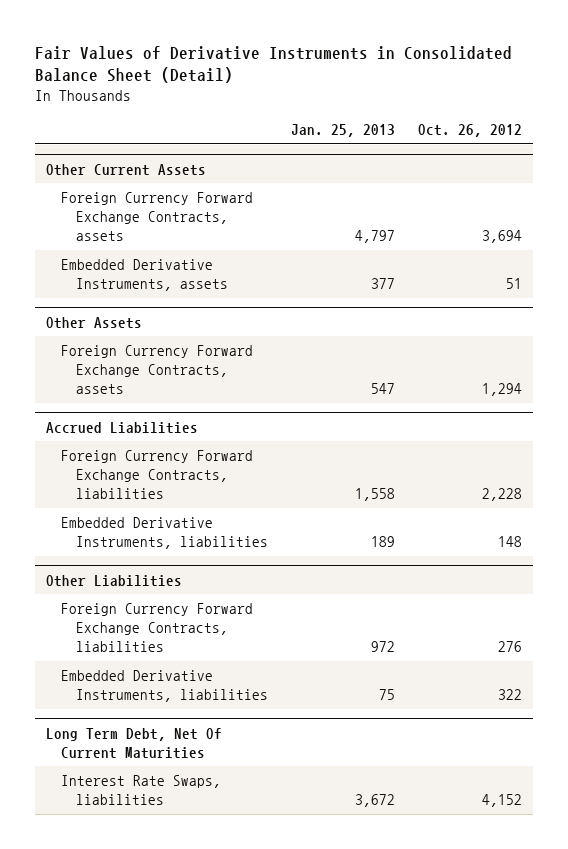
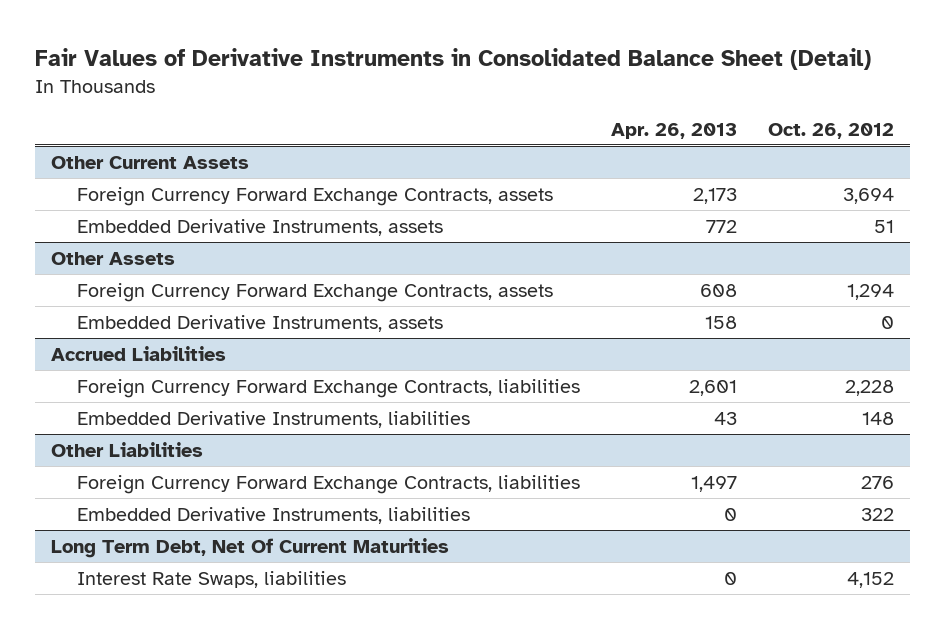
- | Jan. 25, 2013 | Oct. 26, 2012
+ | Apr. 26, 2013 | Oct. 26, 2012
@ Other Assets
+ Embedded Derivative Instruments, assets | 158 | 0

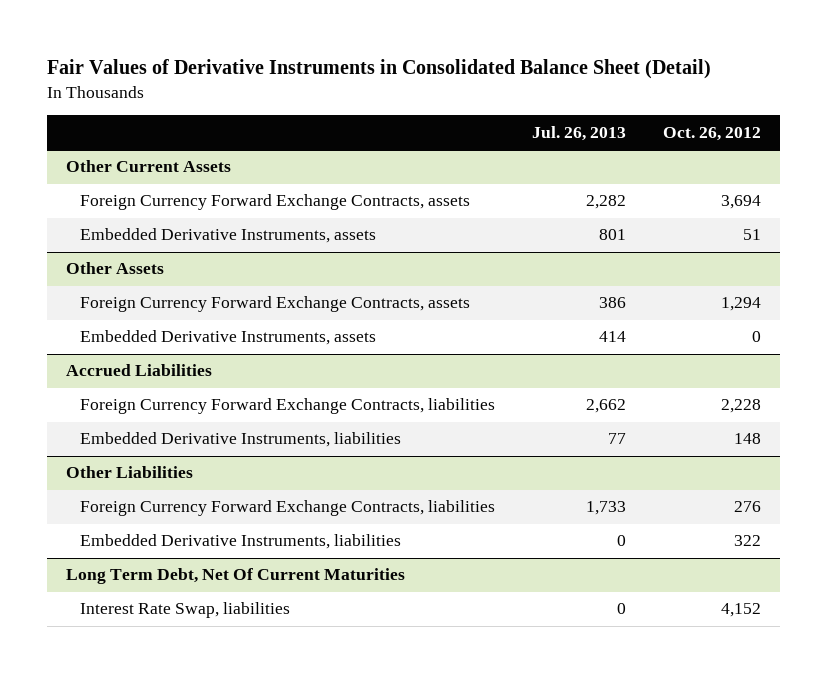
- | Apr. 26, 2013 | Oct. 26, 2012
+ | Jul. 26, 2013 | Oct. 26, 2012
@ Long Term Debt, Net Of Current Maturities
- Interest Rate Swaps, liabilities | 0 | 4,152
+ Interest Rate Swap, liabilities | 0 | 4,152

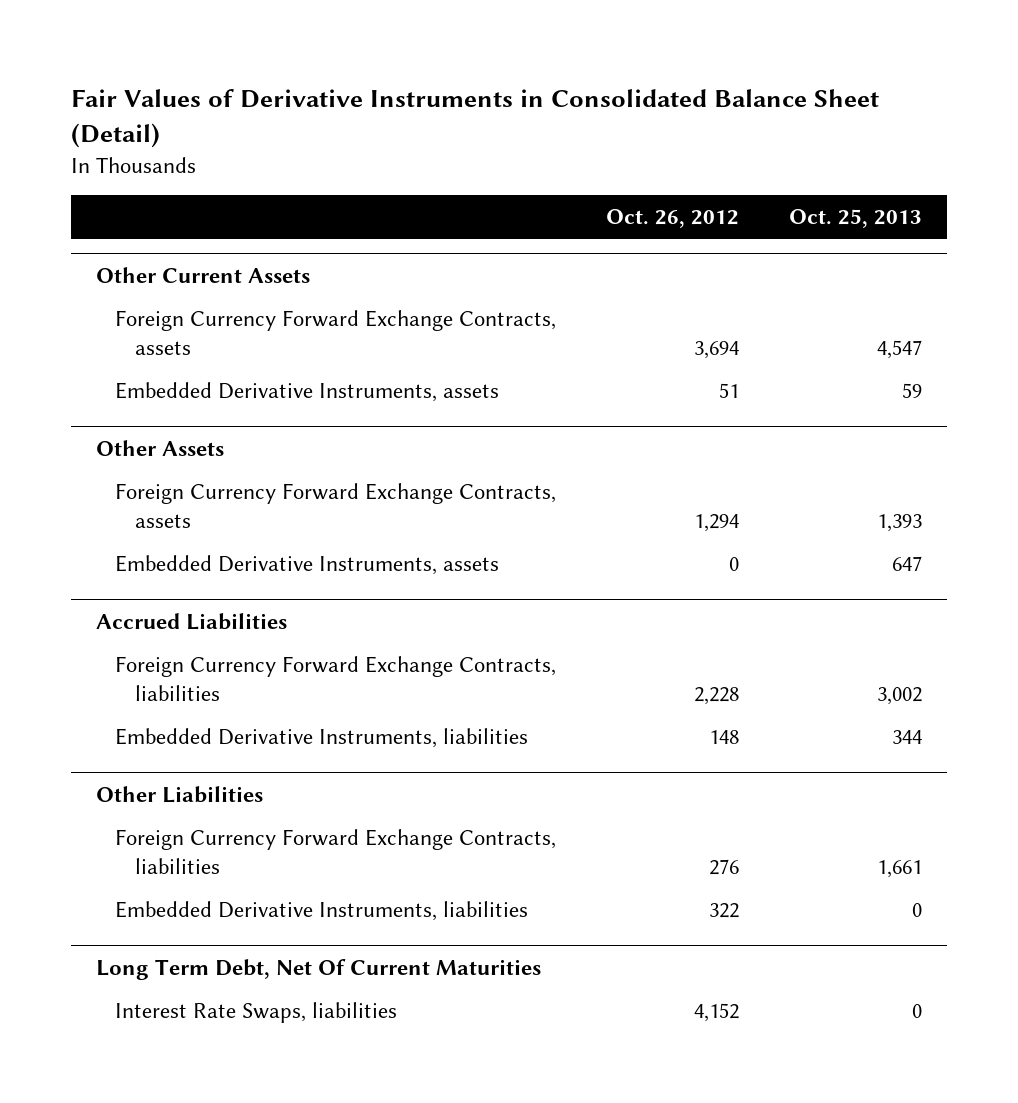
- | Jul. 26, 2013 | Oct. 26, 2012
+ | Oct. 26, 2012 | Oct. 25, 2013
@ Long Term Debt, Net Of Current Maturities
- Interest Rate Swap, liabilities | 0 | 4,152
+ Interest Rate Swaps, liabilities | 4,152 | 0

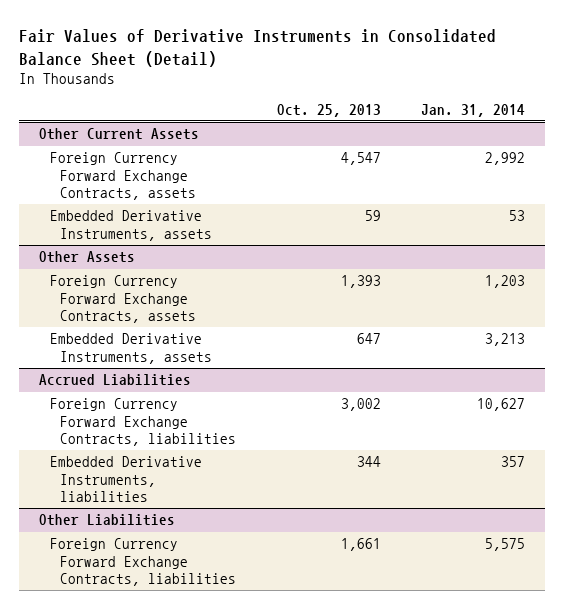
- | Oct. 26, 2012 | Oct. 25, 2013
+ | Oct. 25, 2013 | Jan. 31, 2014
@ Other Liabilities
- Embedded Derivative Instruments, liabilities | 322 | 0
- Long Term Debt, Net Of Current Maturities
- Interest Rate Swaps, liabilities | 4,152 | 0

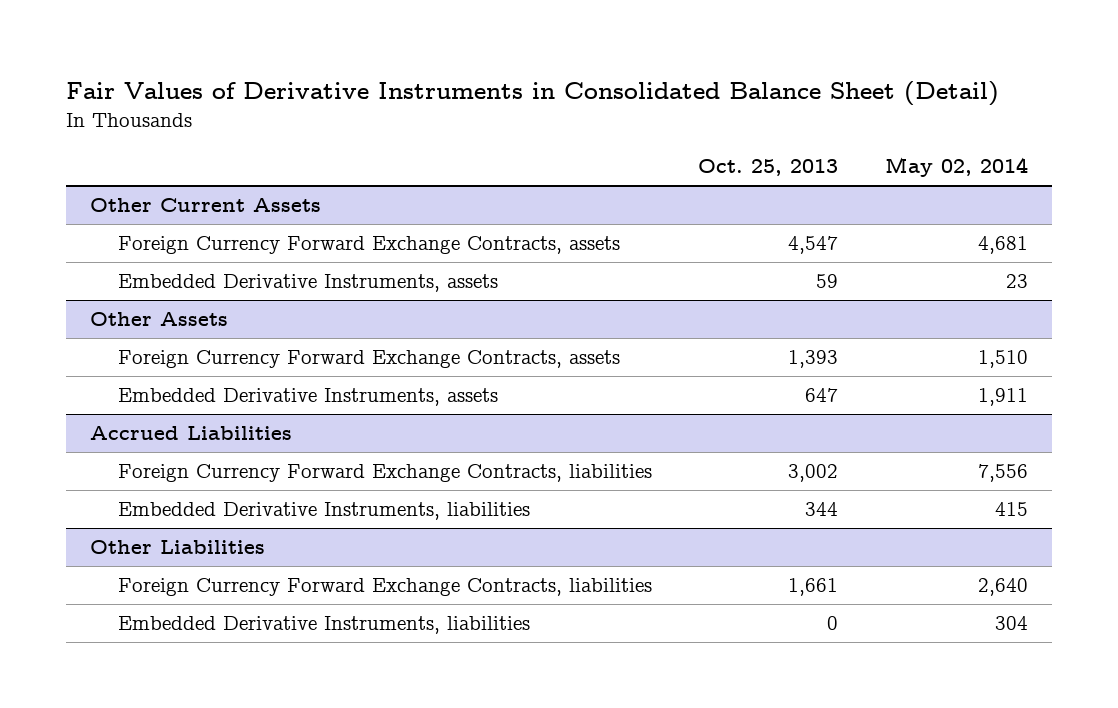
- | Oct. 25, 2013 | Jan. 31, 2014
+ | Oct. 25, 2013 | May 02, 2014
@ Other Liabilities
+ Embedded Derivative Instruments, liabilities | 0 | 304

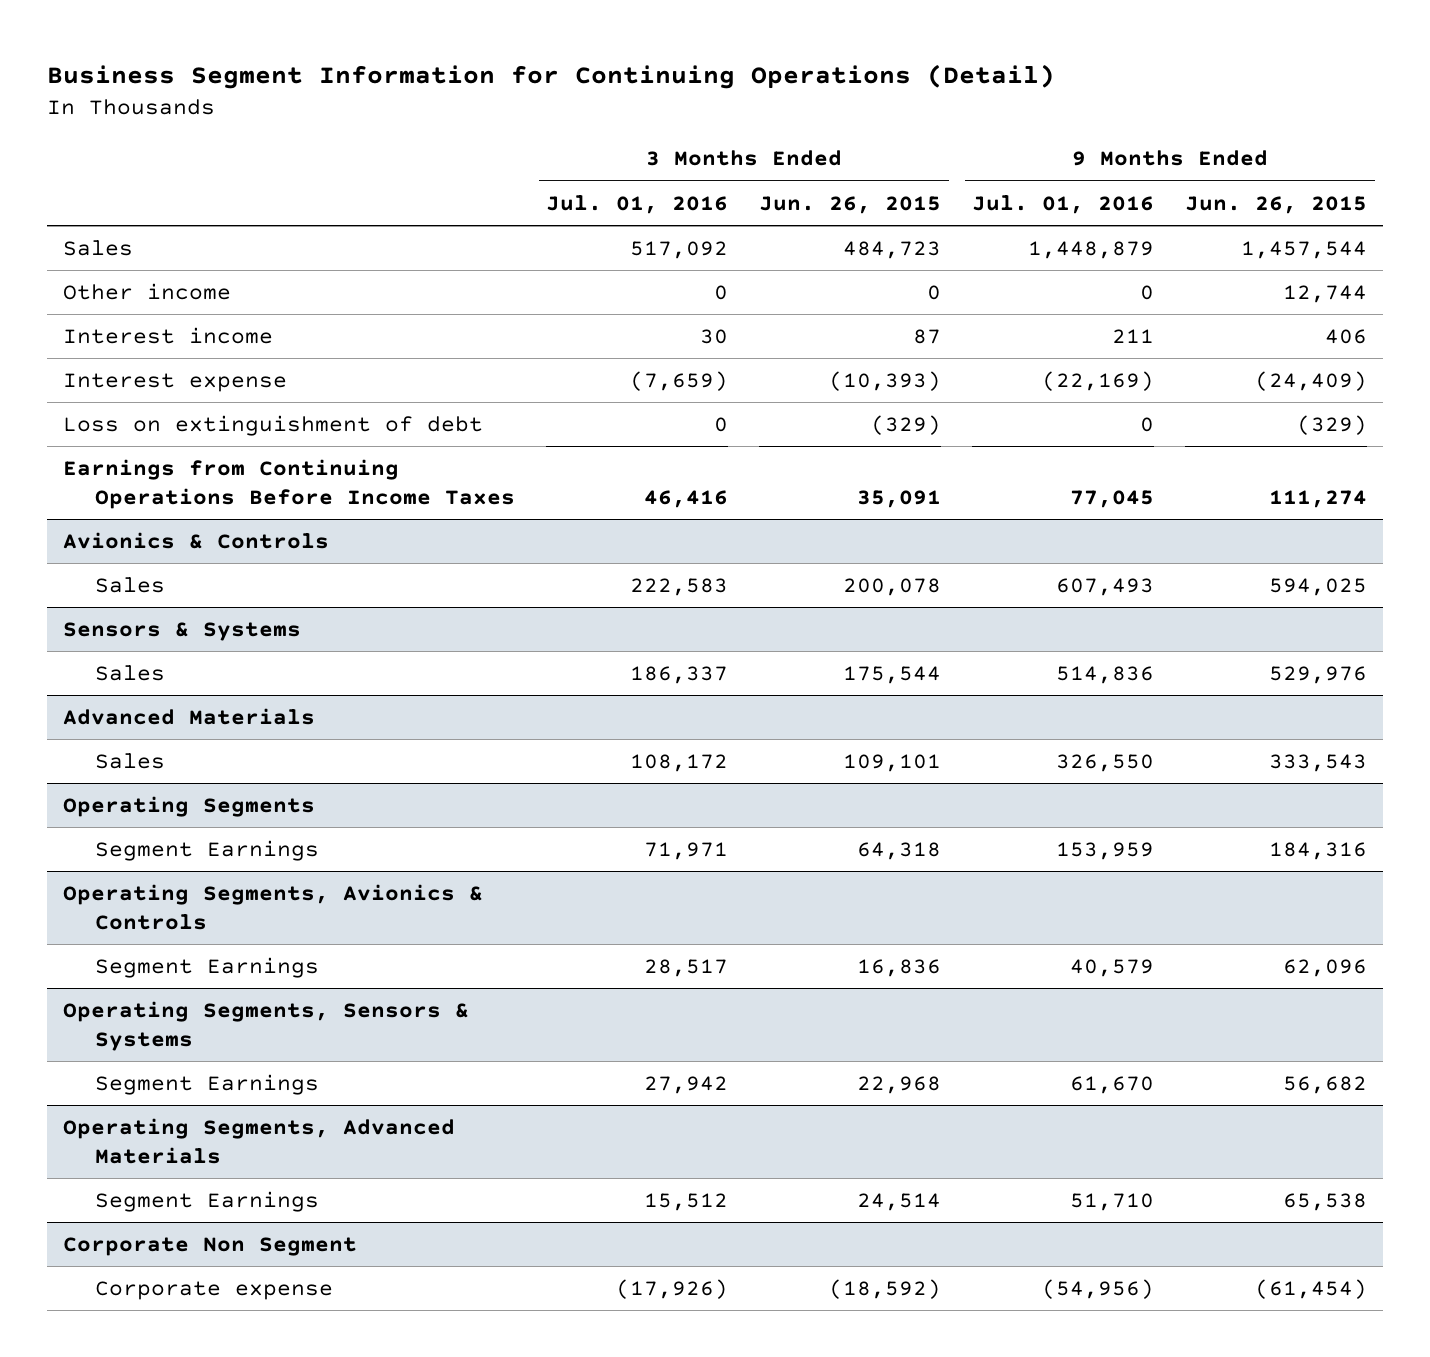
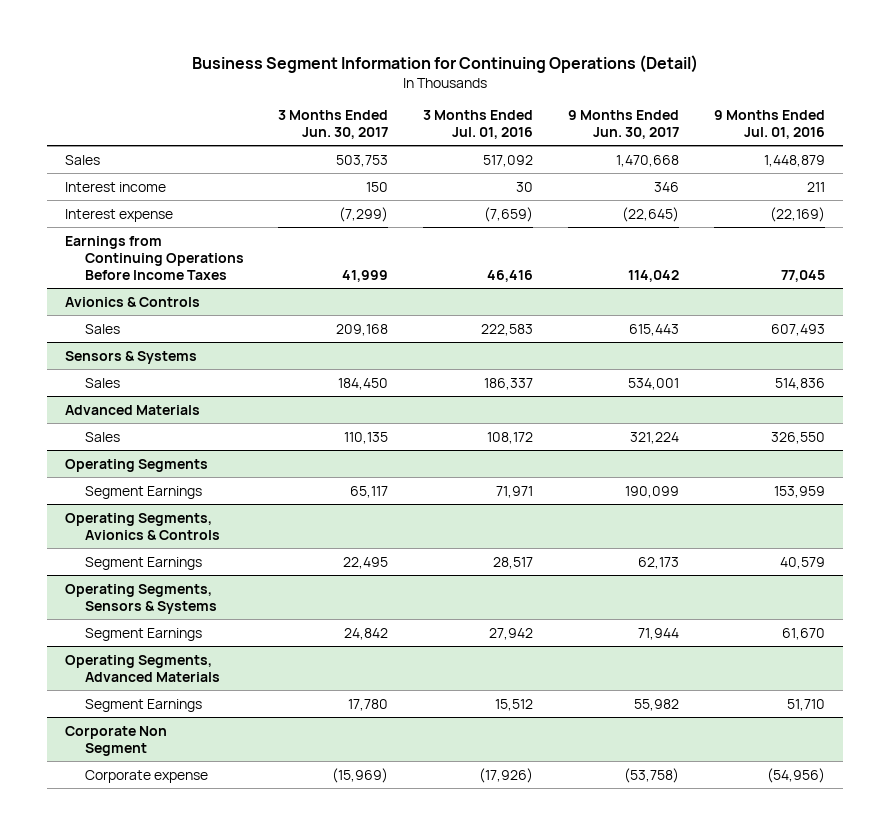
- | 3 Months Ended Jul. 01, 2016 | 3 Months Ended Jun. 26, 2015 | 9 Months Ended Jul. 01, 2016 | 9 Months Ended Jun. 26, 2015
+ | 3 Months Ended Jun. 30, 2017 | 3 Months Ended Jul. 01, 2016 | 9 Months Ended Jun. 30, 2017 | 9 Months Ended Jul. 01, 2016
- Other income | 0 | 0 | 0 | 12,744
- Loss on extinguishment of debt | 0 | (329) | 0 | (329)

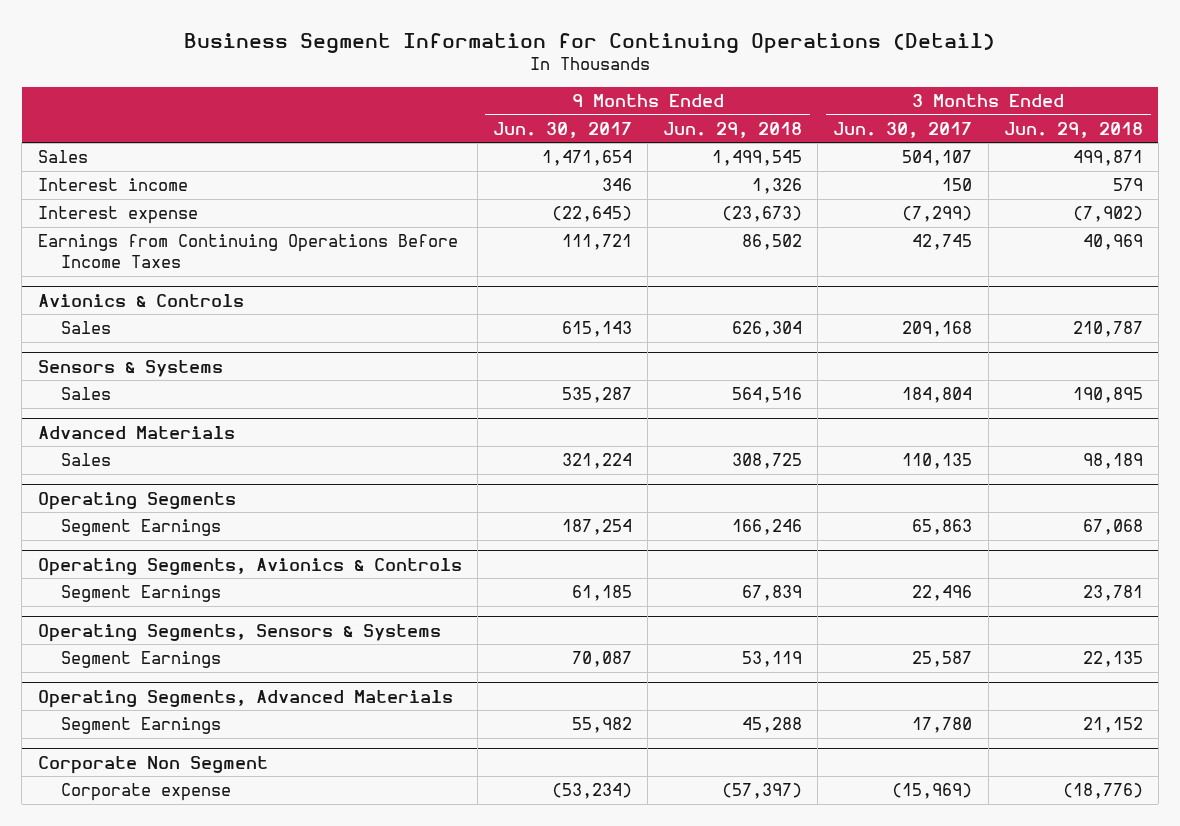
- | 3 Months Ended Jun. 30, 2017 | 3 Months Ended Jul. 01, 2016 | 9 Months Ended Jun. 30, 2017 | 9 Months Ended Jul. 01, 2016
+ | 9 Months Ended Jun. 30, 2017 | 9 Months Ended Jun. 29, 2018 | 3 Months Ended Jun. 30, 2017 | 3 Months Ended Jun. 29, 2018
- Sales | 503,753 | 517,092 | 1,470,668 | 1,448,879
+ Sales | 1,471,654 | 1,499,545 | 504,107 | 499,871
- Earnings from Continuing Operations Before Income Taxes | 41,999 | 46,416 | 114,042 | 77,045
+ Earnings from Continuing Operations Before Income Taxes | 111,721 | 86,502 | 42,745 | 40,969
@ Avionics & Controls
- Sales | 209,168 | 222,583 | 615,443 | 607,493
+ Sales | 615,143 | 626,304 | 209,168 | 210,787
@ Sensors & Systems
- Sales | 184,450 | 186,337 | 534,001 | 514,836
+ Sales | 535,287 | 564,516 | 184,804 | 190,895
@ Operating Segments
- Segment Earnings | 65,117 | 71,971 | 190,099 | 153,959
+ Segment Earnings | 187,254 | 166,246 | 65,863 | 67,068
@ Operating Segments, Avionics & Controls
- Segment Earnings | 22,495 | 28,517 | 62,173 | 40,579
+ Segment Earnings | 61,185 | 67,839 | 22,496 | 23,781
@ Operating Segments, Sensors & Systems
- Segment Earnings | 24,842 | 27,942 | 71,944 | 61,670
+ Segment Earnings | 70,087 | 53,119 | 25,587 | 22,135
@ Corporate Non Segment
- Corporate expense | (15,969) | (17,926) | (53,758) | (54,956)
+ Corporate expense | (53,234) | (57,397) | (15,969) | (18,776)

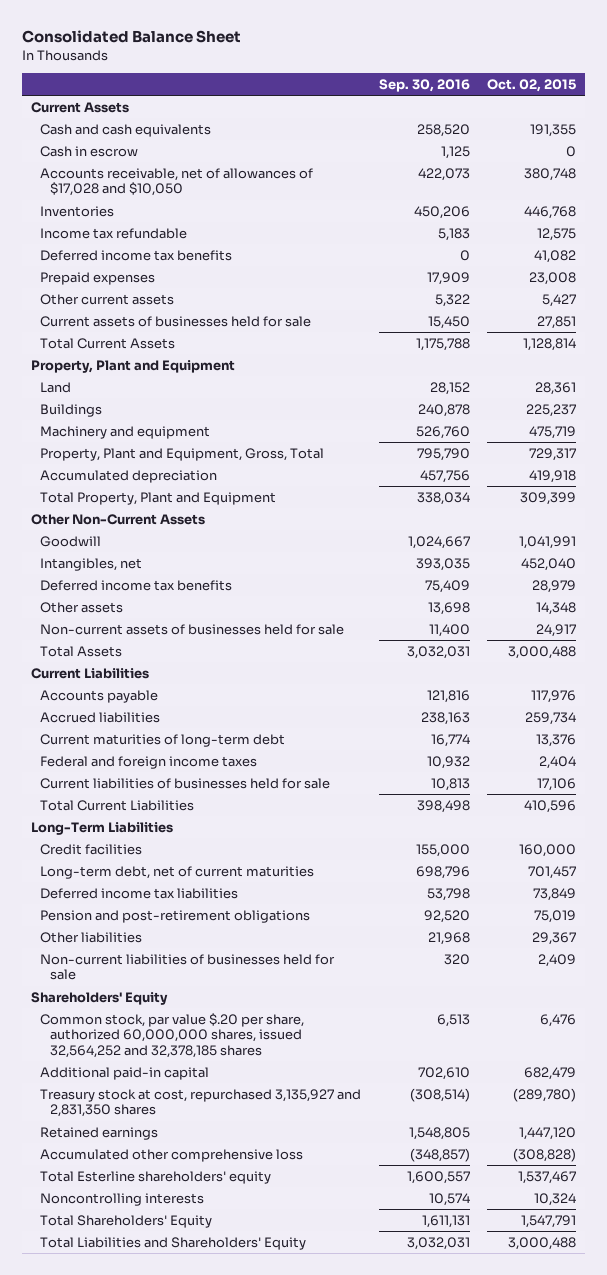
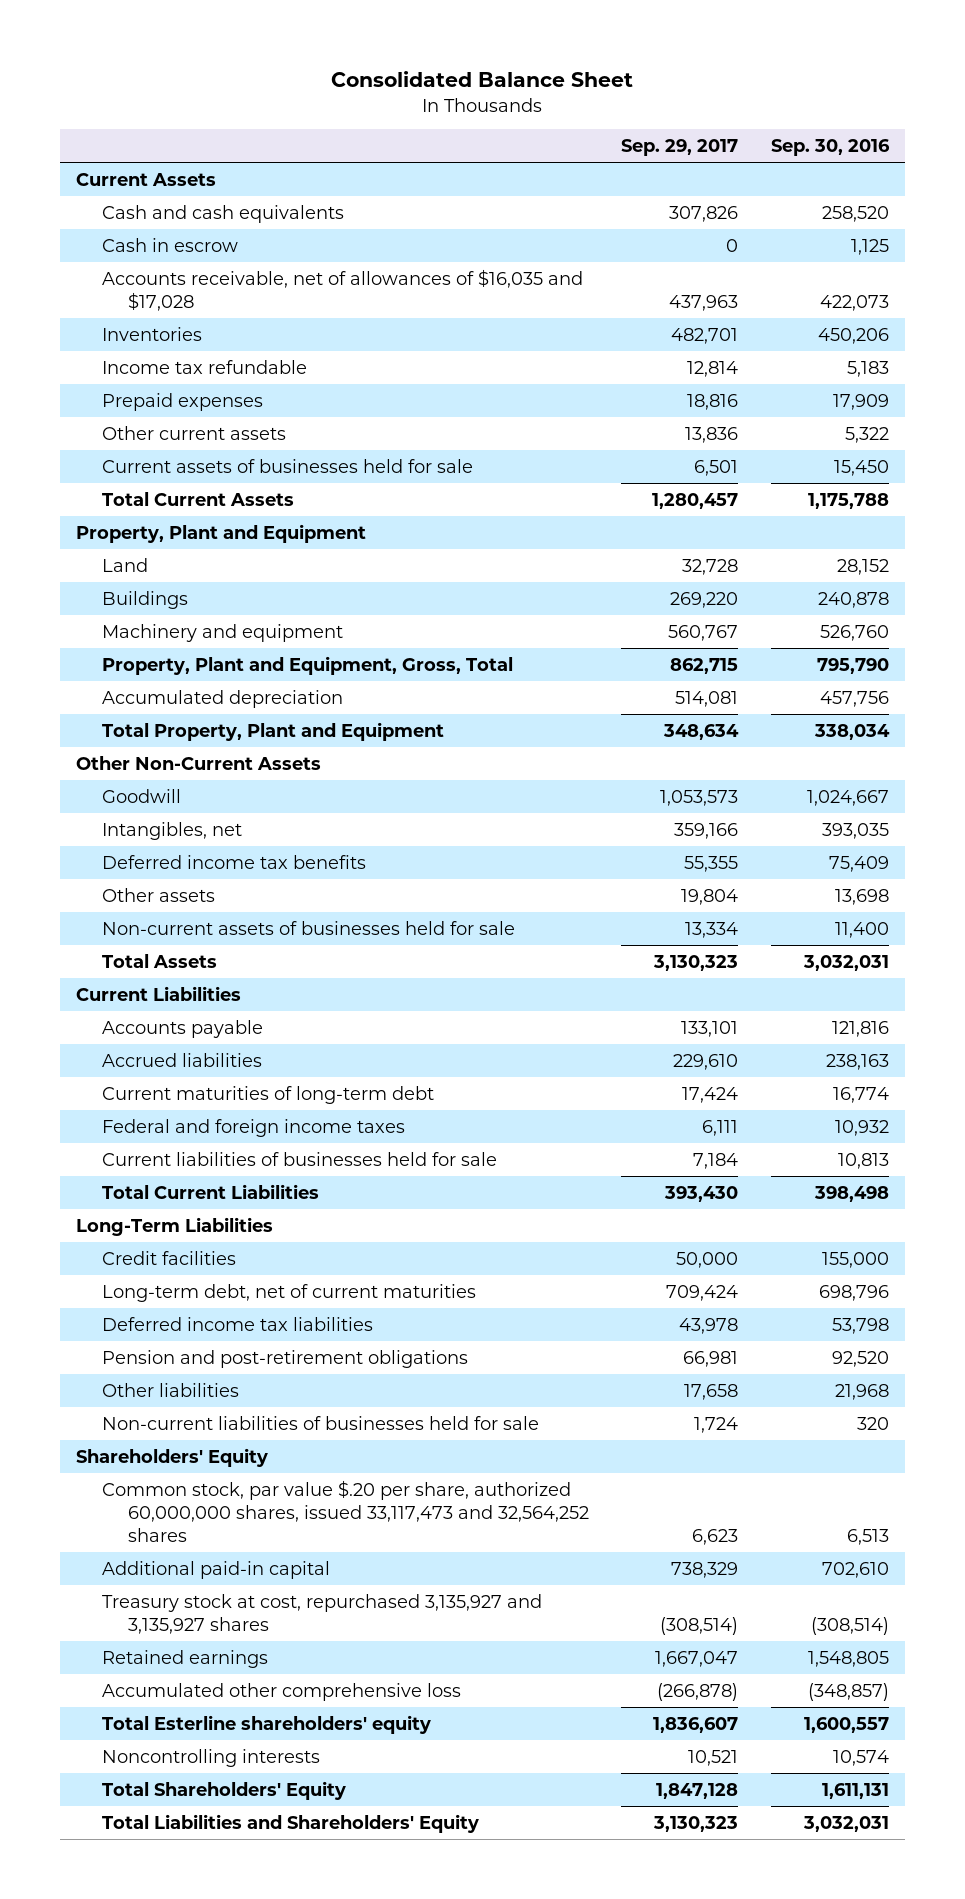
- | Sep. 30, 2016 | Oct. 02, 2015
+ | Sep. 29, 2017 | Sep. 30, 2016
- Accounts receivable, net of allowances of $17,028 and $10,050 | 422,073 | 380,748
+ Accounts receivable, net of allowances of $16,035 and $17,028 | 437,963 | 422,073
- Deferred income tax benefits | 0 | 41,082
- Common stock, par value $.20 per share, authorized 60,000,000 shares, issued 32,564,252 and 32,378,185 shares | 6,513 | 6,476
+ Common stock, par value $.20 per share, authorized 60,000,000 shares, issued 33,117,473 and 32,564,252 shares | 6,623 | 6,513
- Treasury stock at cost, repurchased 3,135,927 and 2,831,350 shares | (308,514) | (289,780)
+ Treasury stock at cost, repurchased 3,135,927 and 3,135,927 shares | (308,514) | (308,514)

